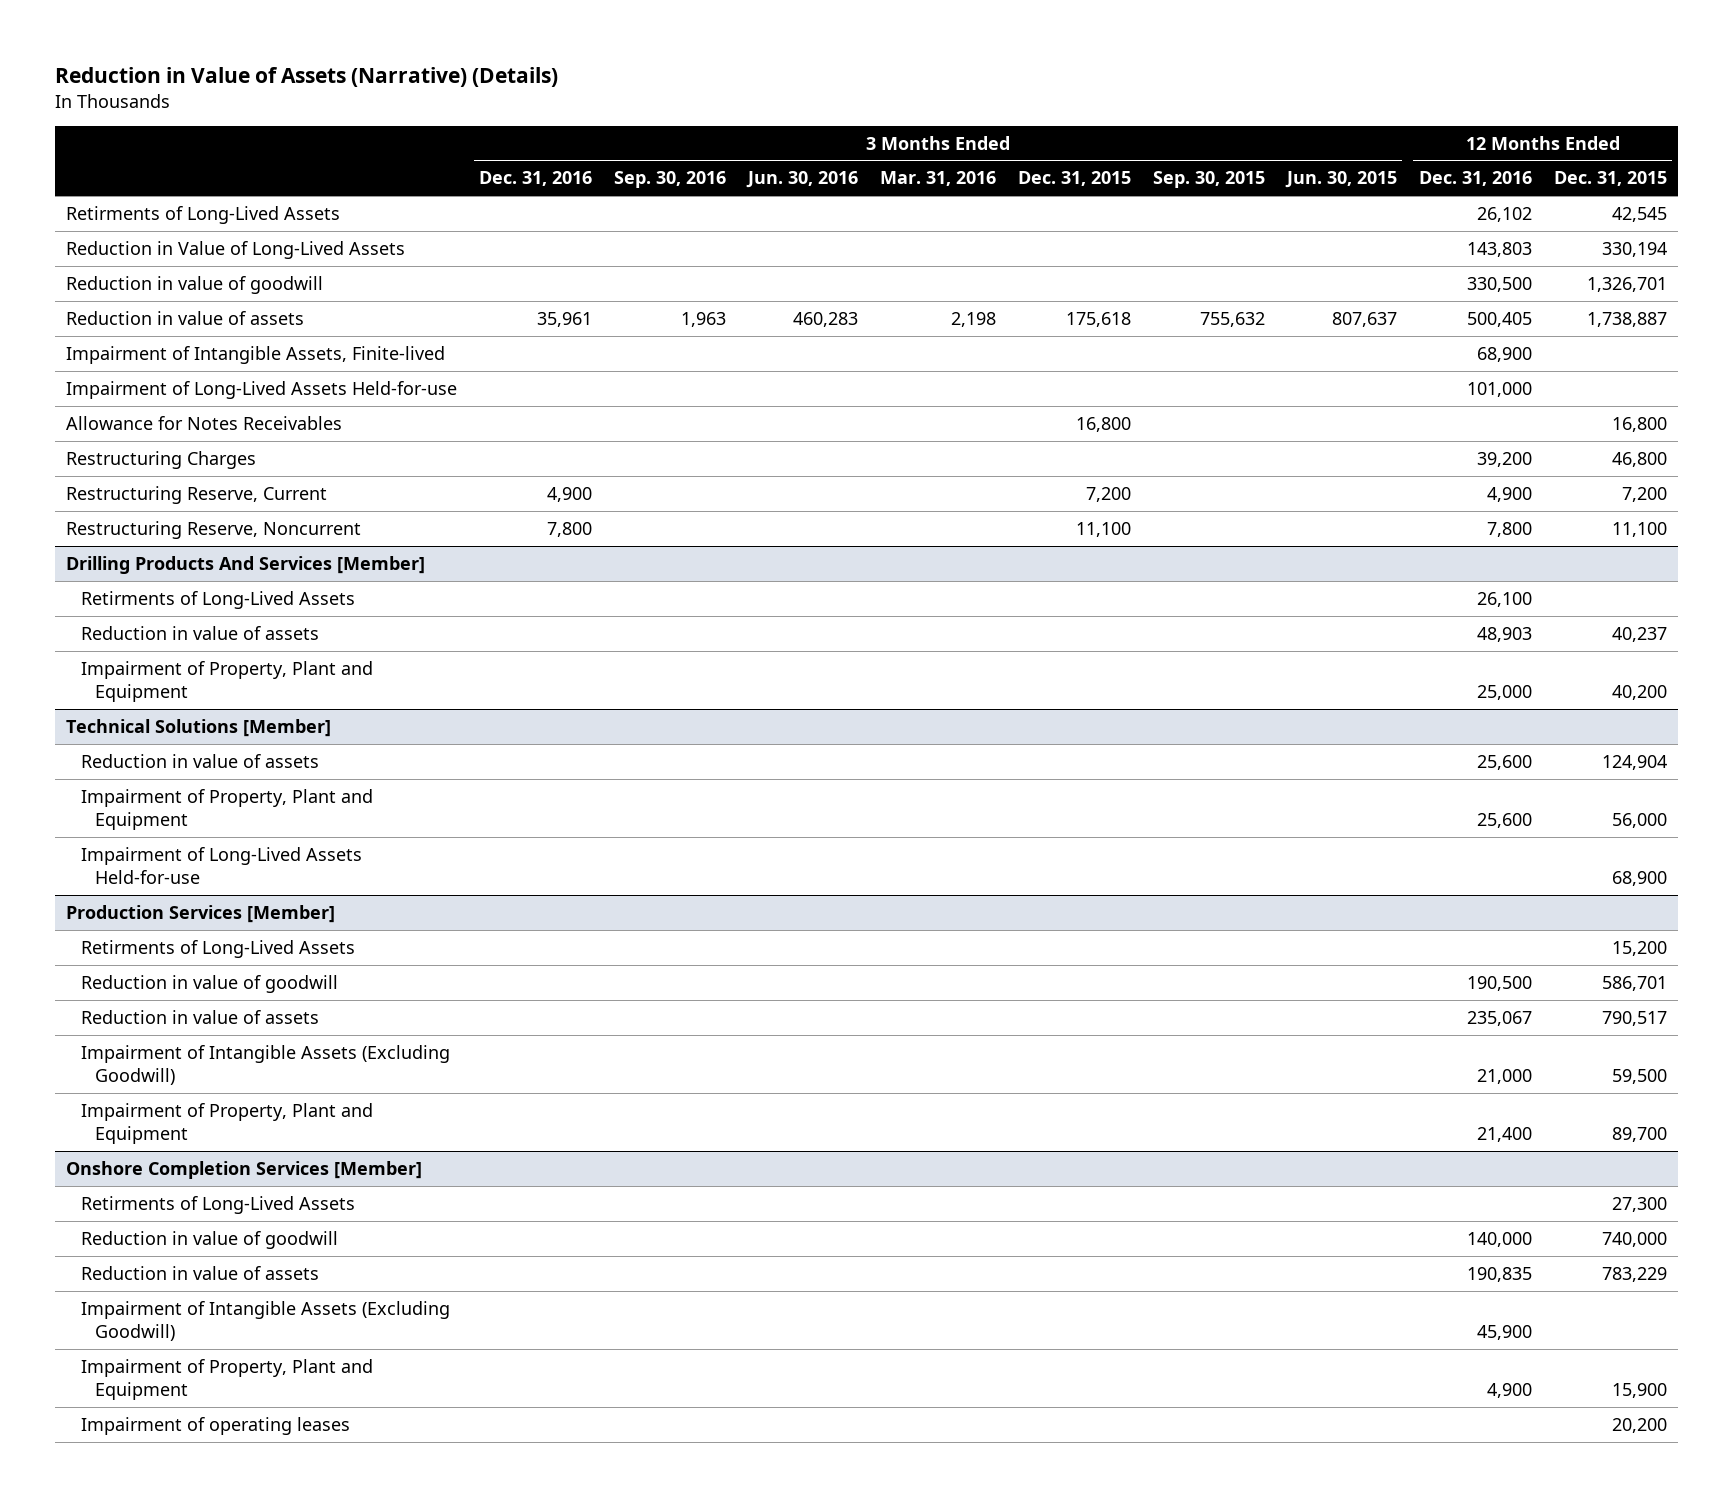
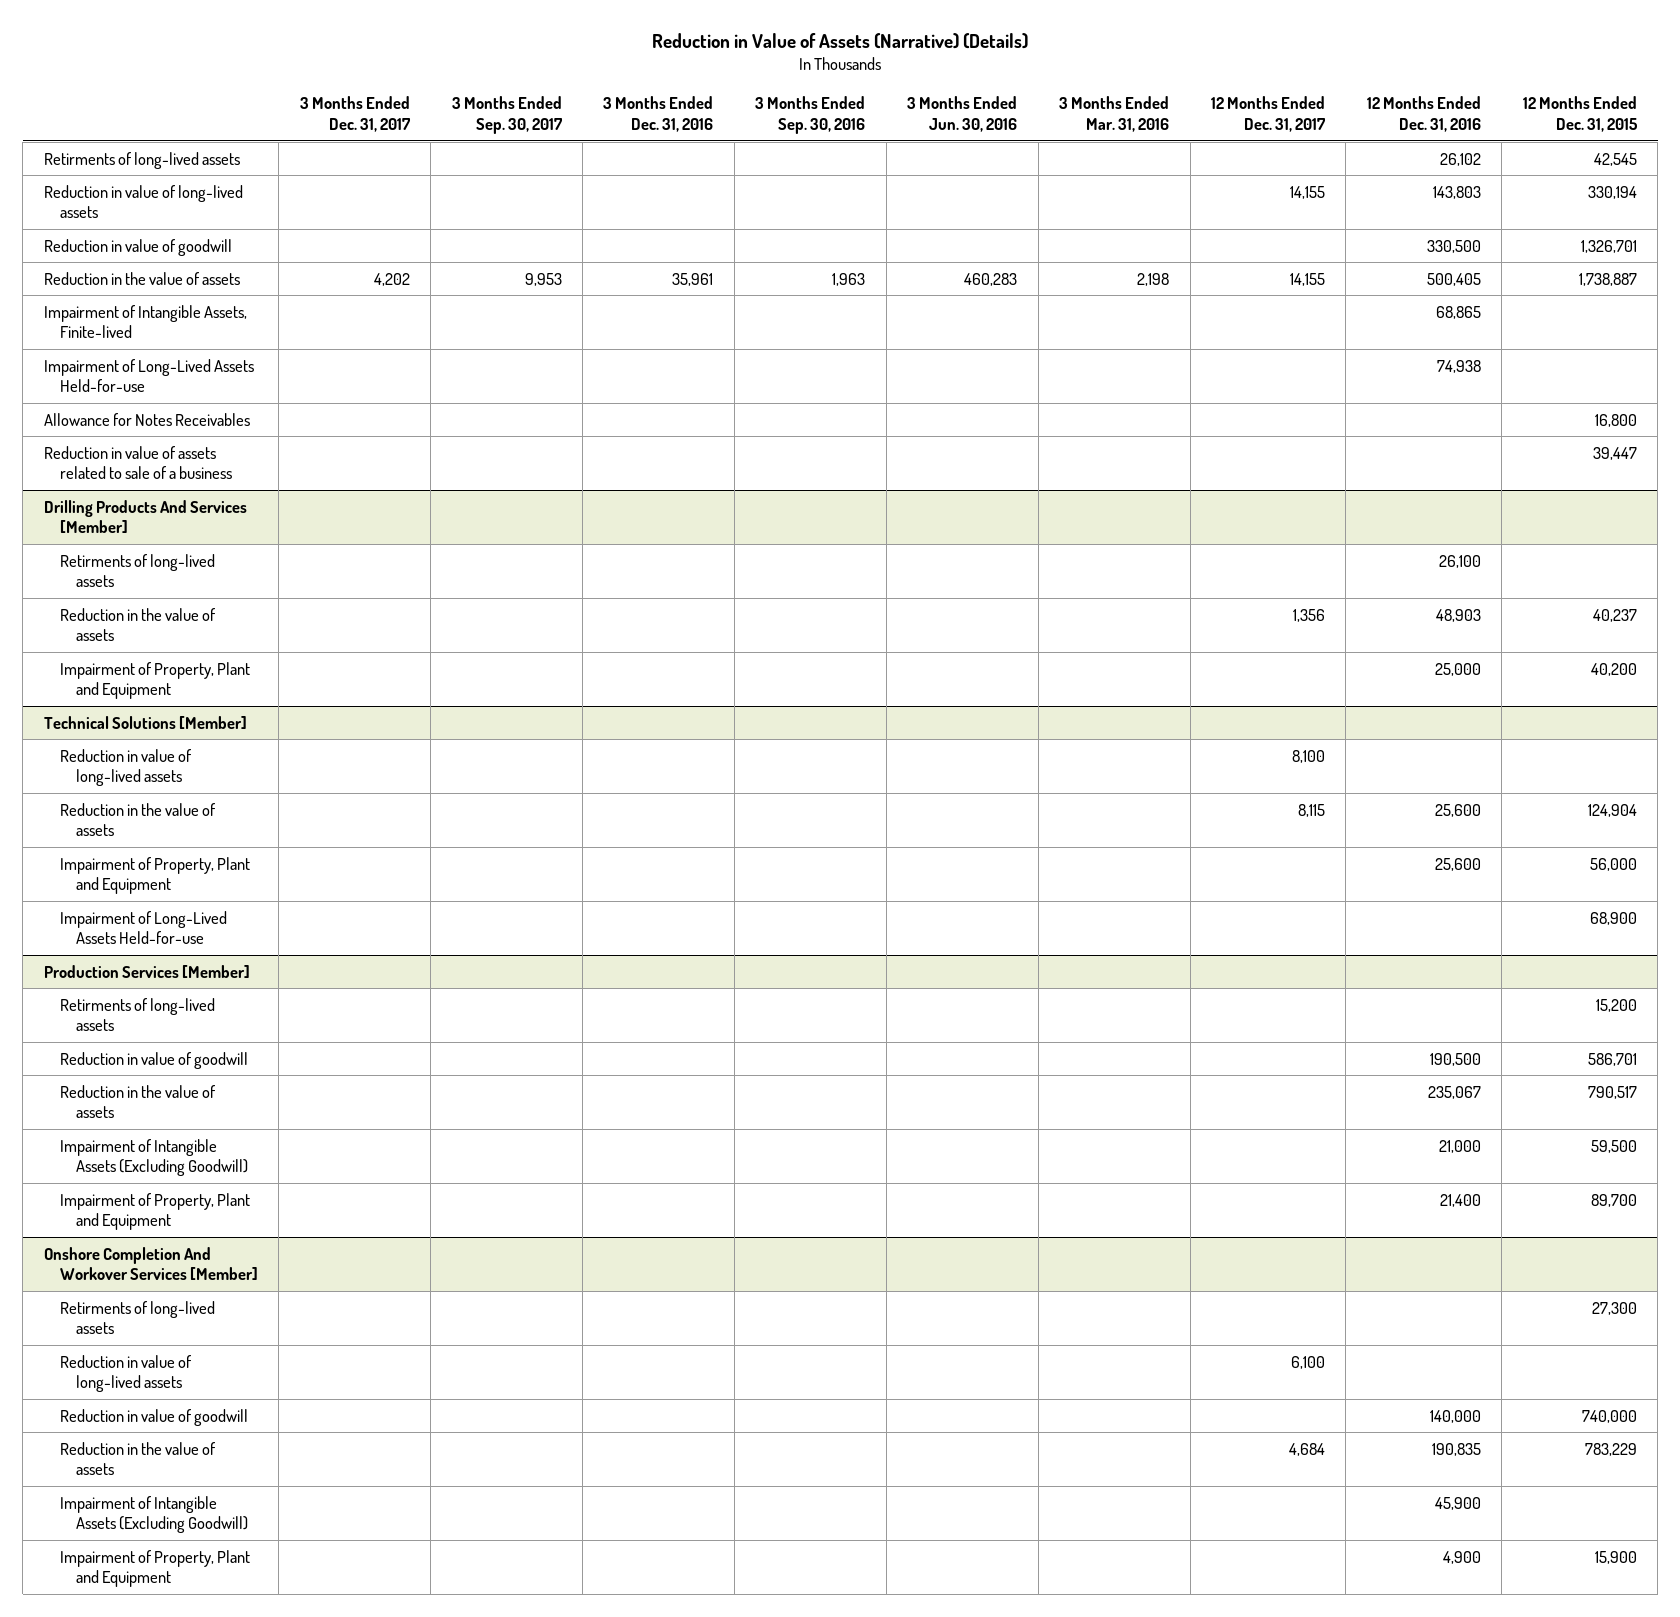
- | 3 Months Ended Dec. 31, 2016 | 3 Months Ended Sep. 30, 2016 | 3 Months Ended Jun. 30, 2016 | 3 Months Ended Mar. 31, 2016 | 3 Months Ended Dec. 31, 2015 | 3 Months Ended Sep. 30, 2015 | 3 Months Ended Jun. 30, 2015 | 12 Months Ended Dec. 31, 2016 | 12 Months Ended Dec. 31, 2015
+ | 3 Months Ended Dec. 31, 2017 | 3 Months Ended Sep. 30, 2017 | 3 Months Ended Dec. 31, 2016 | 3 Months Ended Sep. 30, 2016 | 3 Months Ended Jun. 30, 2016 | 3 Months Ended Mar. 31, 2016 | 12 Months Ended Dec. 31, 2017 | 12 Months Ended Dec. 31, 2016 | 12 Months Ended Dec. 31, 2015
- Retirments of Long-Lived Assets | | | | | | | | 26,102 | 42,545
- Reduction in Value of Long-Lived Assets | | | | | | | | 143,803 | 330,194
+ Retirments of long-lived assets | | | | | | | | 26,102 | 42,545
+ Reduction in value of long-lived assets | | | | | | | 14,155 | 143,803 | 330,194
- Reduction in value of assets | 35,961 | 1,963 | 460,283 | 2,198 | 175,618 | 755,632 | 807,637 | 500,405 | 1,738,887
- Impairment of Intangible Assets, Finite-lived | | | | | | | | 68,900 |
- Impairment of Long-Lived Assets Held-for-use | | | | | | | | 101,000 |
+ Reduction in the value of assets | 4,202 | 9,953 | 35,961 | 1,963 | 460,283 | 2,198 | 14,155 | 500,405 | 1,738,887
+ Impairment of Intangible Assets, Finite-lived | | | | | | | | 68,865 |
+ Impairment of Long-Lived Assets Held-for-use | | | | | | | | 74,938 |
- Restructuring Charges | | | | | | | | 39,200 | 46,800
- Restructuring Reserve, Current | 4,900 | | | | 7,200 | | | 4,900 | 7,200
- Restructuring Reserve, Noncurrent | 7,800 | | | | 11,100 | | | 7,800 | 11,100
+ Reduction in value of assets related to sale of a business | | | | | | | | | 39,447
@ Drilling Products And Services [Member]
- Retirments of Long-Lived Assets | | | | | | | | 26,100 |
- Reduction in value of assets | | | | | | | | 48,903 | 40,237
+ Retirments of long-lived assets | | | | | | | | 26,100 |
+ Reduction in the value of assets | | | | | | | 1,356 | 48,903 | 40,237
@ Technical Solutions [Member]
- Reduction in value of assets | | | | | | | | 25,600 | 124,904
+ Reduction in value of long-lived assets | | | | | | | 8,100 | |
+ Reduction in the value of assets | | | | | | | 8,115 | 25,600 | 124,904
@ Production Services [Member]
- Retirments of Long-Lived Assets | | | | | | | | | 15,200
+ Retirments of long-lived assets | | | | | | | | | 15,200
- Reduction in value of assets | | | | | | | | 235,067 | 790,517
+ Reduction in the value of assets | | | | | | | | 235,067 | 790,517
- Onshore Completion Services [Member]
- Retirments of Long-Lived Assets | | | | | | | | | 27,300
+ Onshore Completion And Workover Services [Member]
+ Retirments of long-lived assets | | | | | | | | | 27,300
+ Reduction in value of long-lived assets | | | | | | | 6,100 | |
- Reduction in value of assets | | | | | | | | 190,835 | 783,229
+ Reduction in the value of assets | | | | | | | 4,684 | 190,835 | 783,229
- Impairment of operating leases | | | | | | | | | 20,200

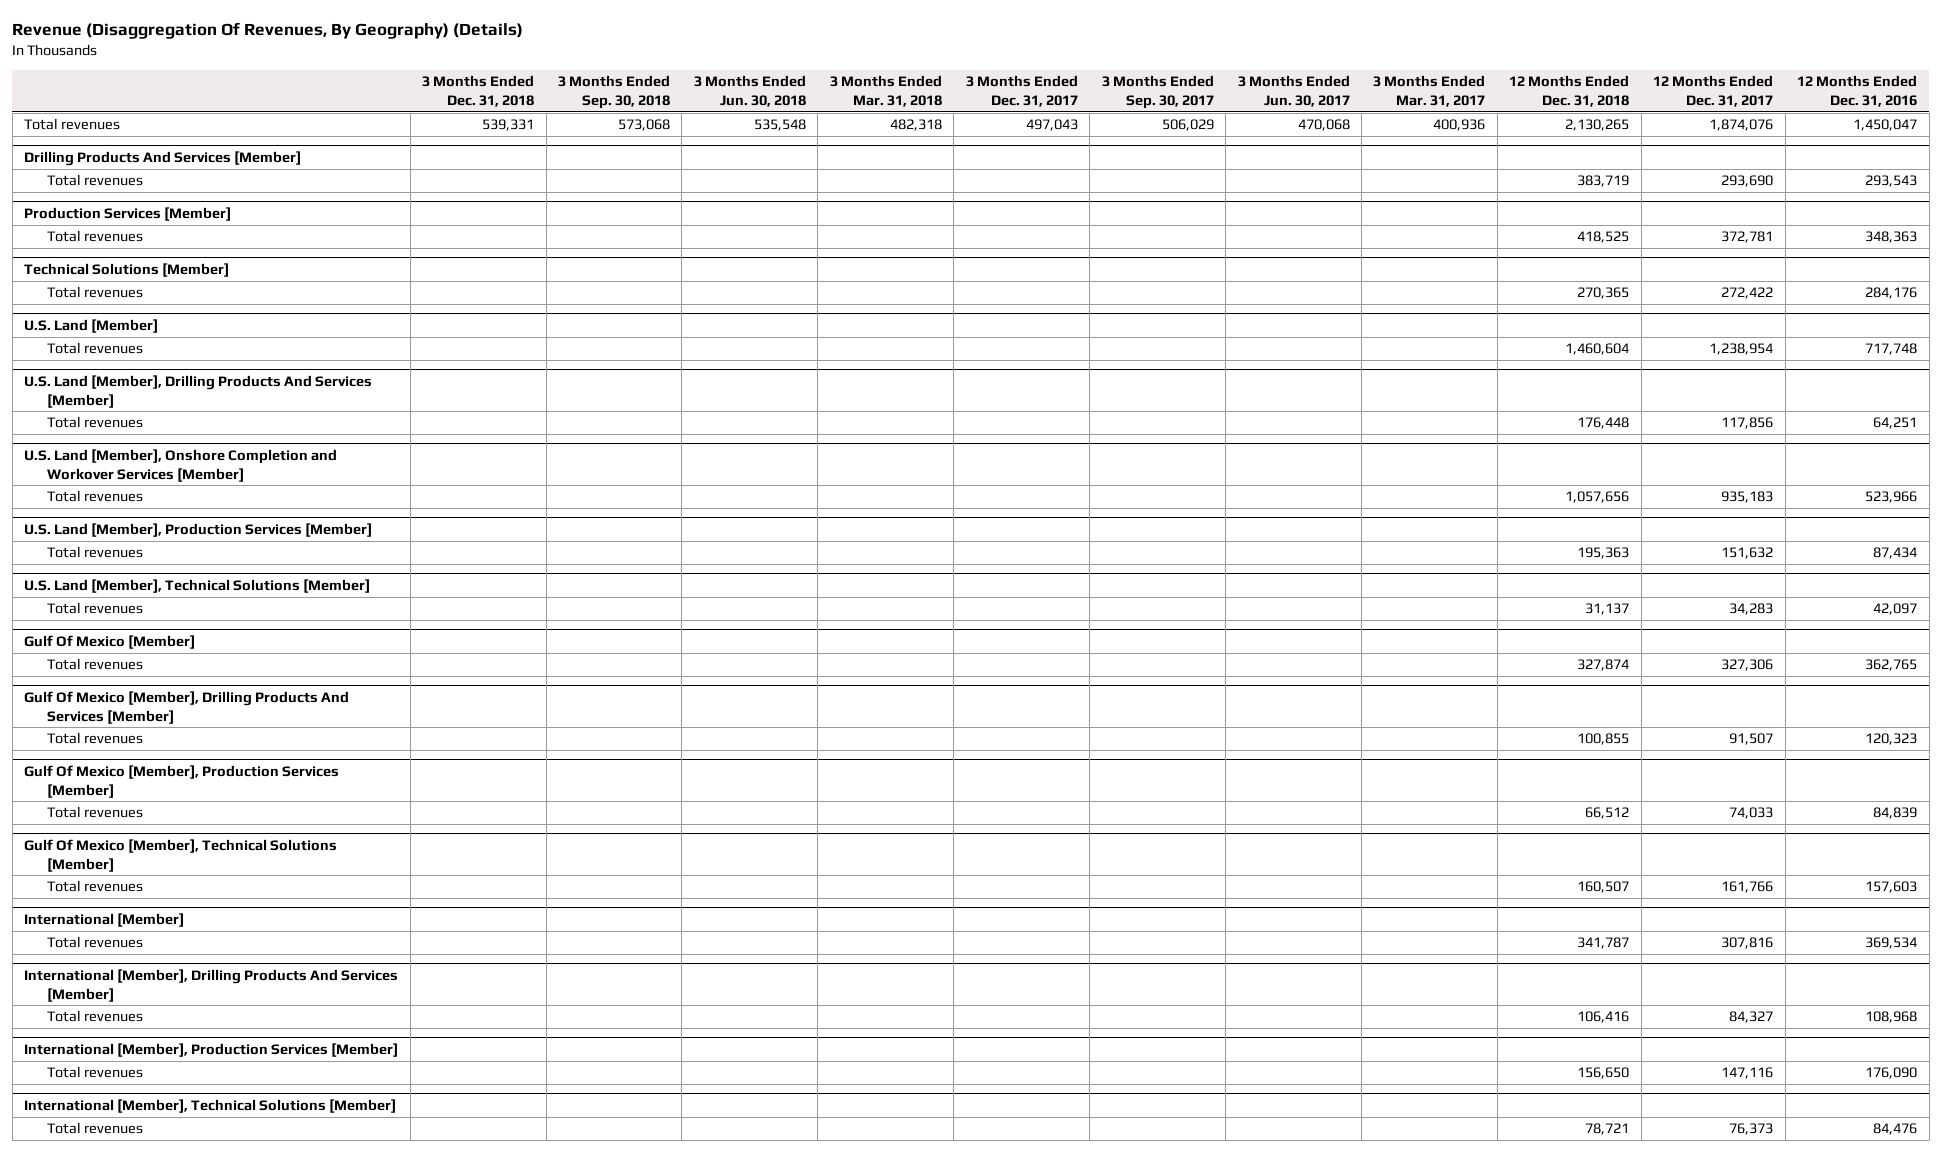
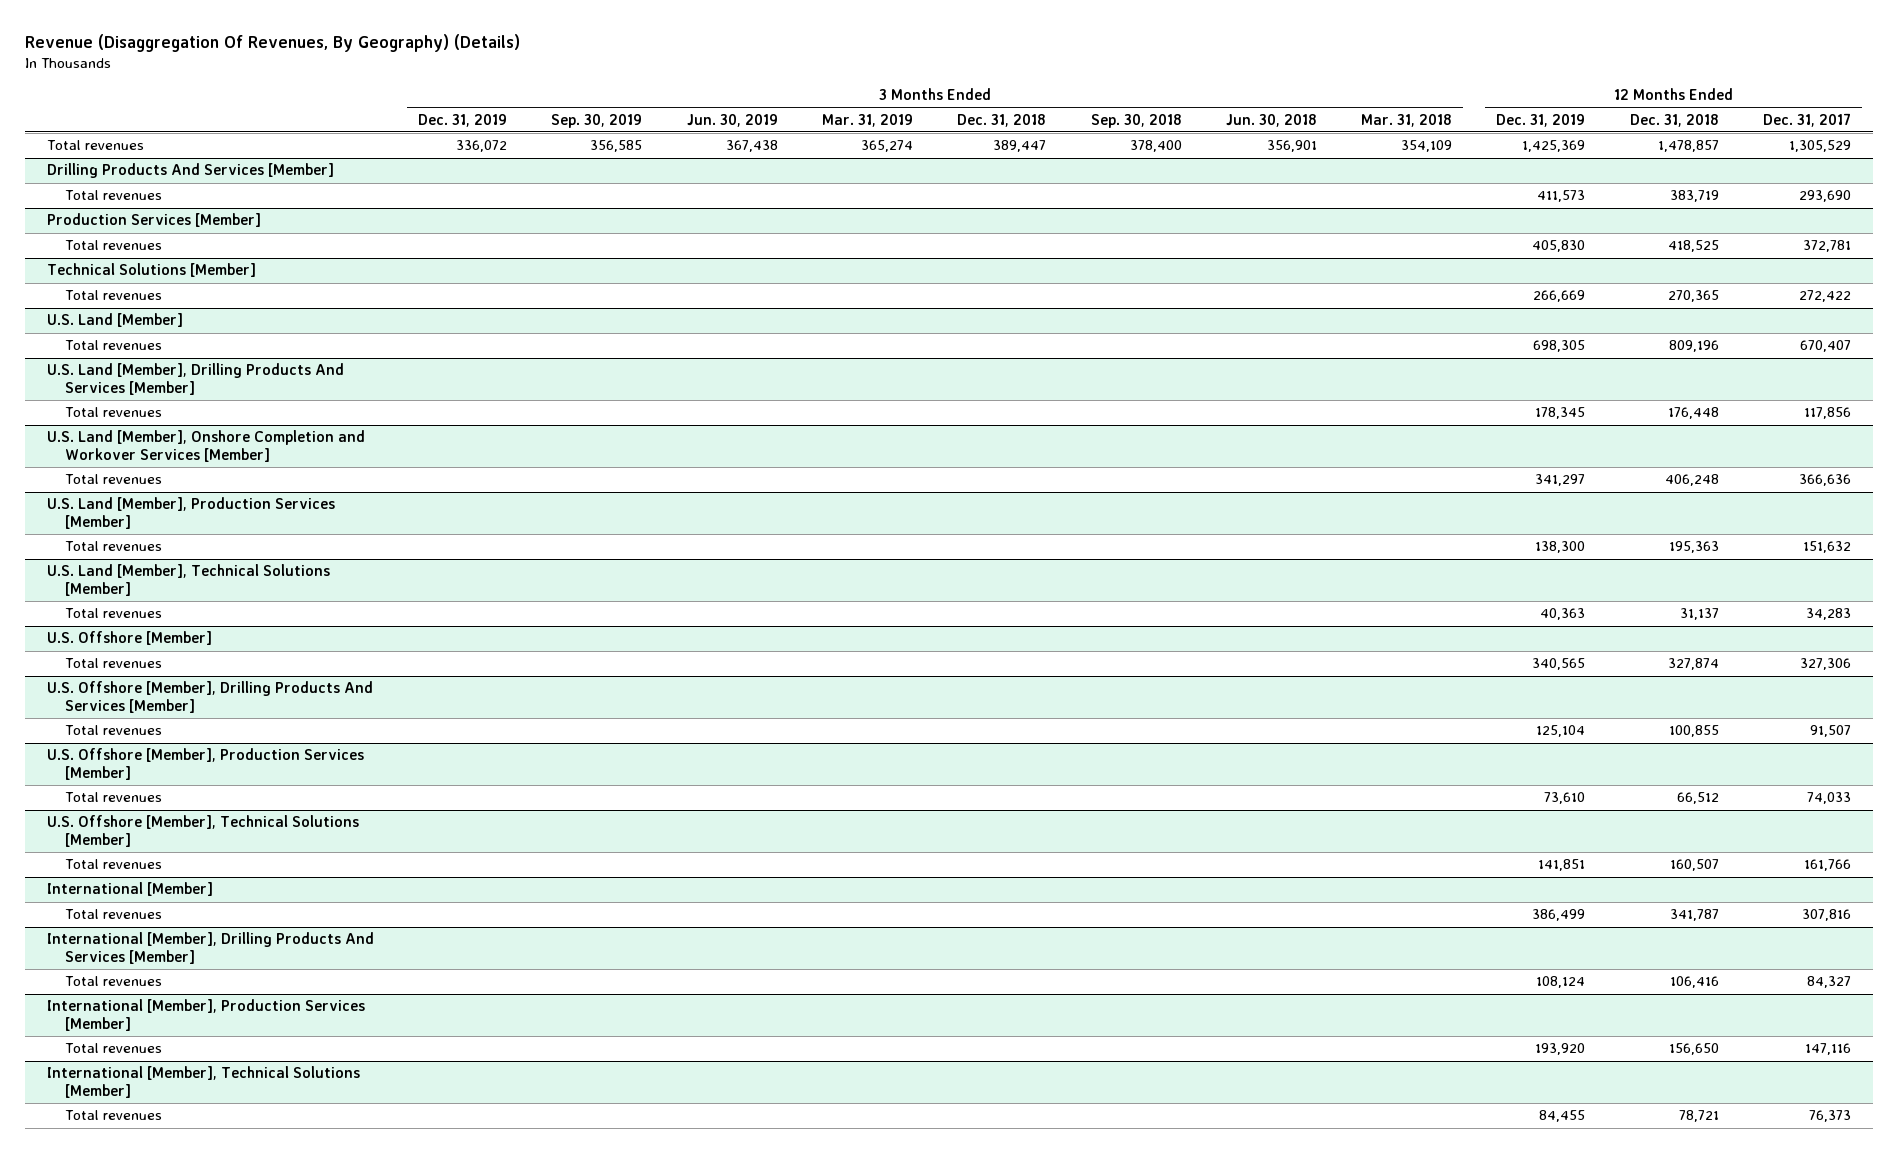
- | 3 Months Ended Dec. 31, 2018 | 3 Months Ended Sep. 30, 2018 | 3 Months Ended Jun. 30, 2018 | 3 Months Ended Mar. 31, 2018 | 3 Months Ended Dec. 31, 2017 | 3 Months Ended Sep. 30, 2017 | 3 Months Ended Jun. 30, 2017 | 3 Months Ended Mar. 31, 2017 | 12 Months Ended Dec. 31, 2018 | 12 Months Ended Dec. 31, 2017 | 12 Months Ended Dec. 31, 2016
+ | 3 Months Ended Dec. 31, 2019 | 3 Months Ended Sep. 30, 2019 | 3 Months Ended Jun. 30, 2019 | 3 Months Ended Mar. 31, 2019 | 3 Months Ended Dec. 31, 2018 | 3 Months Ended Sep. 30, 2018 | 3 Months Ended Jun. 30, 2018 | 3 Months Ended Mar. 31, 2018 | 12 Months Ended Dec. 31, 2019 | 12 Months Ended Dec. 31, 2018 | 12 Months Ended Dec. 31, 2017
- Total revenues | 539,331 | 573,068 | 535,548 | 482,318 | 497,043 | 506,029 | 470,068 | 400,936 | 2,130,265 | 1,874,076 | 1,450,047
+ Total revenues | 336,072 | 356,585 | 367,438 | 365,274 | 389,447 | 378,400 | 356,901 | 354,109 | 1,425,369 | 1,478,857 | 1,305,529
@ U.S. Land [Member]
- Total revenues | | | | | | | | | 1,460,604 | 1,238,954 | 717,748
+ Total revenues | | | | | | | | | 698,305 | 809,196 | 670,407
@ U.S. Land [Member], Onshore Completion and Workover Services [Member]
- Total revenues | | | | | | | | | 1,057,656 | 935,183 | 523,966
+ Total revenues | | | | | | | | | 341,297 | 406,248 | 366,636
- Gulf Of Mexico [Member]
+ U.S. Offshore [Member]
- Gulf Of Mexico [Member], Drilling Products And Services [Member]
+ U.S. Offshore [Member], Drilling Products And Services [Member]
- Gulf Of Mexico [Member], Production Services [Member]
+ U.S. Offshore [Member], Production Services [Member]
- Gulf Of Mexico [Member], Technical Solutions [Member]
+ U.S. Offshore [Member], Technical Solutions [Member]

